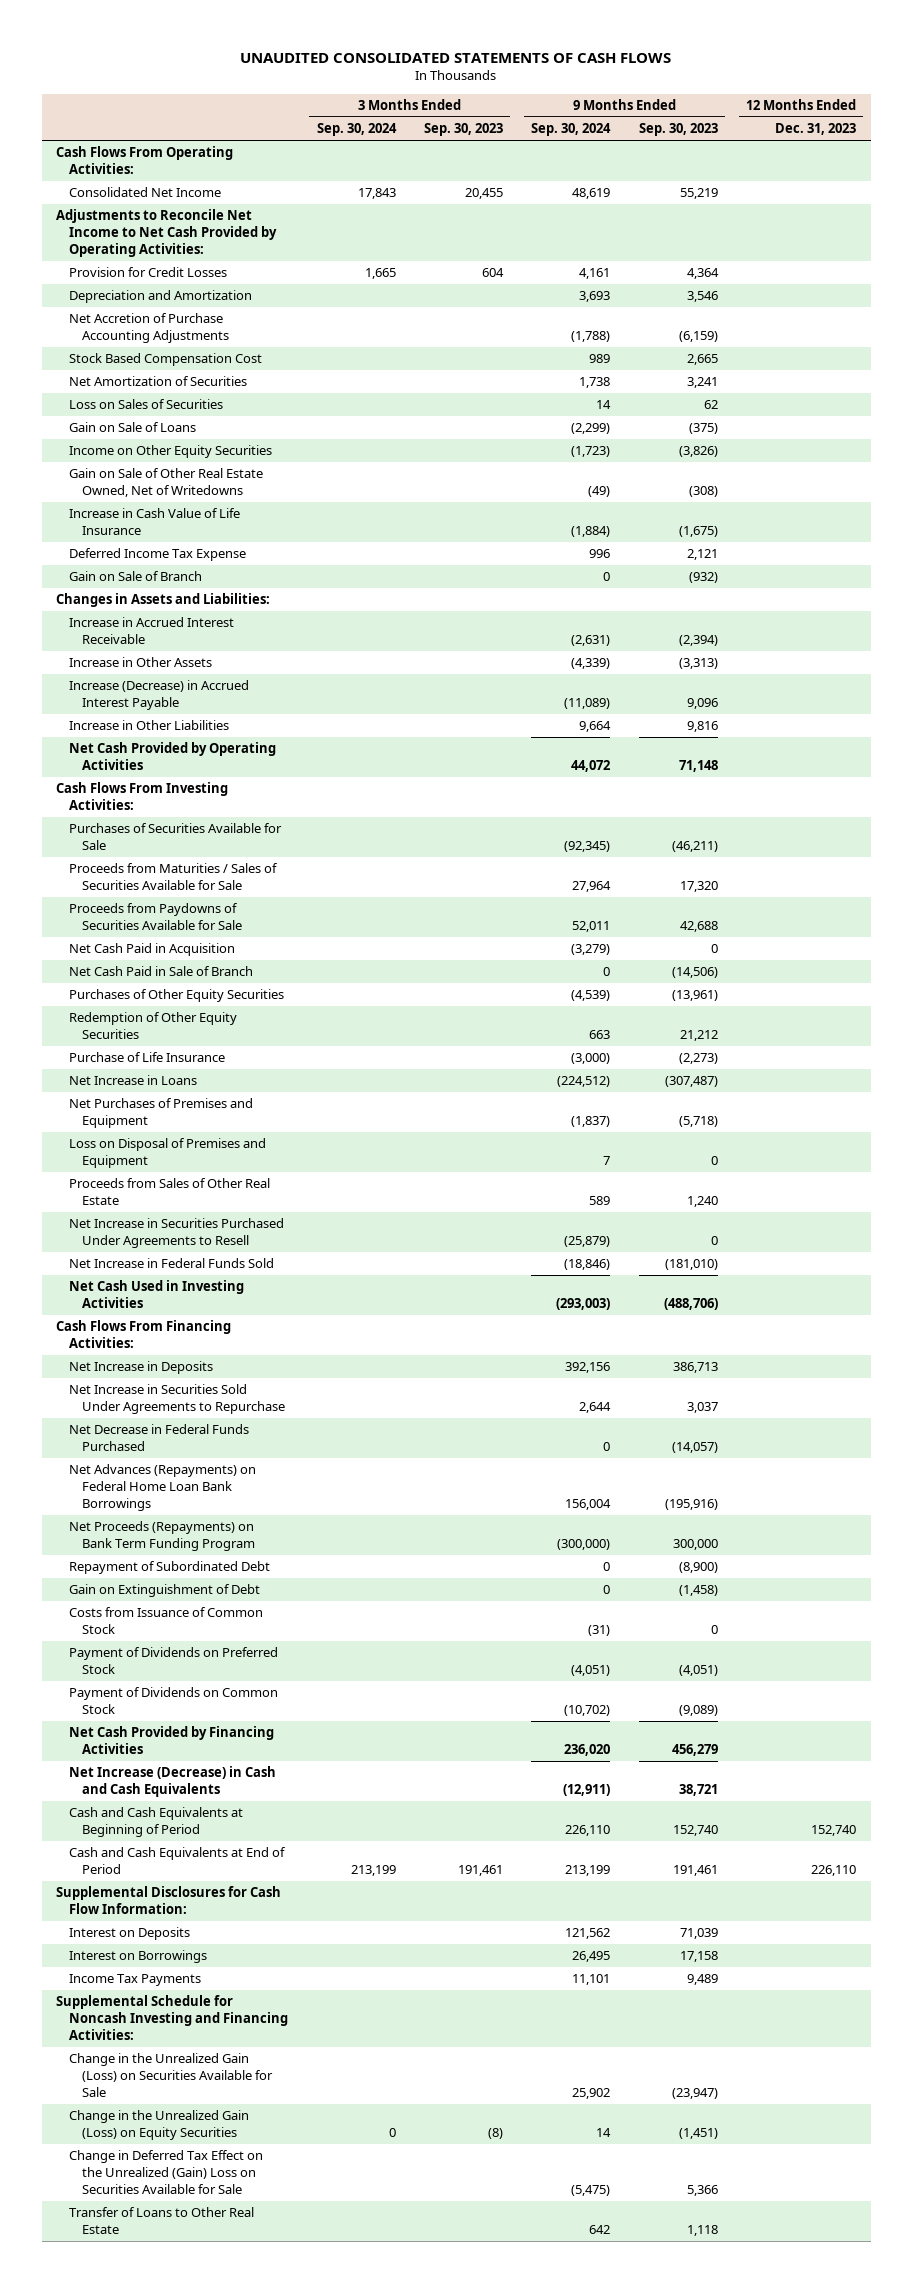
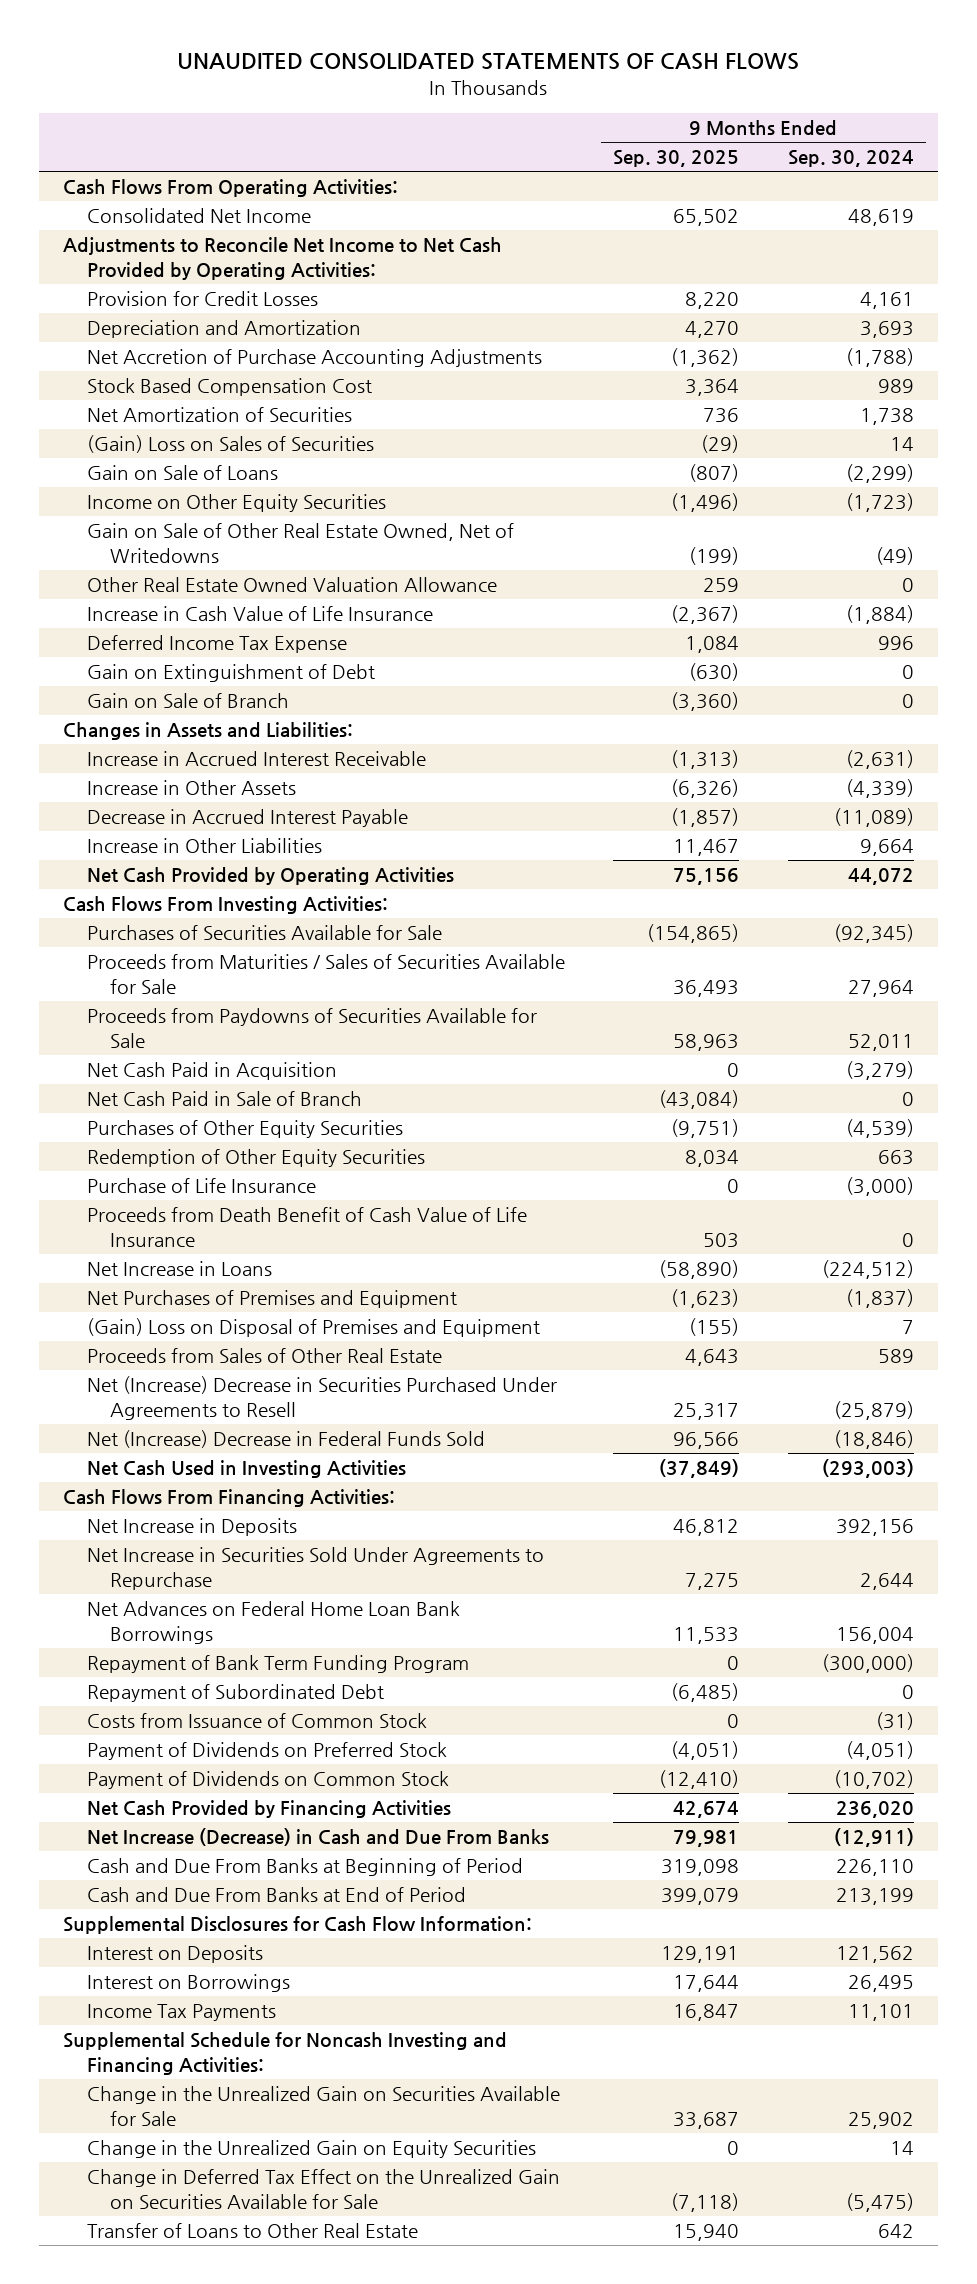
- | 3 Months Ended Sep. 30, 2024 | 3 Months Ended Sep. 30, 2023 | 9 Months Ended Sep. 30, 2024 | 9 Months Ended Sep. 30, 2023 | 12 Months Ended Dec. 31, 2023
+ | 9 Months Ended Sep. 30, 2025 | 9 Months Ended Sep. 30, 2024
- Loss on Sales of Securities | | | 14 | 62 |
+ (Gain) Loss on Sales of Securities | (29) | 14
+ Other Real Estate Owned Valuation Allowance | 259 | 0
moved up: Gain on Extinguishment of Debt | (630) | 0
- Increase (Decrease) in Accrued Interest Payable | | | (11,089) | 9,096 |
+ Decrease in Accrued Interest Payable | (1,857) | (11,089)
+ Proceeds from Death Benefit of Cash Value of Life Insurance | 503 | 0
- Loss on Disposal of Premises and Equipment | | | 7 | 0 |
+ (Gain) Loss on Disposal of Premises and Equipment | (155) | 7
- Net Increase in Securities Purchased Under Agreements to Resell | | | (25,879) | 0 |
- Net Increase in Federal Funds Sold | | | (18,846) | (181,010) |
+ Net (Increase) Decrease in Securities Purchased Under Agreements to Resell | 25,317 | (25,879)
+ Net (Increase) Decrease in Federal Funds Sold | 96,566 | (18,846)
- Net Decrease in Federal Funds Purchased | | | 0 | (14,057) |
- Net Advances (Repayments) on Federal Home Loan Bank Borrowings | | | 156,004 | (195,916) |
- Net Proceeds (Repayments) on Bank Term Funding Program | | | (300,000) | 300,000 |
+ Net Advances on Federal Home Loan Bank Borrowings | 11,533 | 156,004
+ Repayment of Bank Term Funding Program | 0 | (300,000)
- Net Increase (Decrease) in Cash and Cash Equivalents | | | (12,911) | 38,721 |
- Cash and Cash Equivalents at Beginning of Period | | | 226,110 | 152,740 | 152,740
- Cash and Cash Equivalents at End of Period | 213,199 | 191,461 | 213,199 | 191,461 | 226,110
+ Net Increase (Decrease) in Cash and Due From Banks | 79,981 | (12,911)
+ Cash and Due From Banks at Beginning of Period | 319,098 | 226,110
+ Cash and Due From Banks at End of Period | 399,079 | 213,199
- Change in the Unrealized Gain (Loss) on Securities Available for Sale | | | 25,902 | (23,947) |
- Change in the Unrealized Gain (Loss) on Equity Securities | 0 | (8) | 14 | (1,451) |
- Change in Deferred Tax Effect on the Unrealized (Gain) Loss on Securities Available for Sale | | | (5,475) | 5,366 |
+ Change in the Unrealized Gain on Securities Available for Sale | 33,687 | 25,902
+ Change in the Unrealized Gain on Equity Securities | 0 | 14
+ Change in Deferred Tax Effect on the Unrealized Gain on Securities Available for Sale | (7,118) | (5,475)

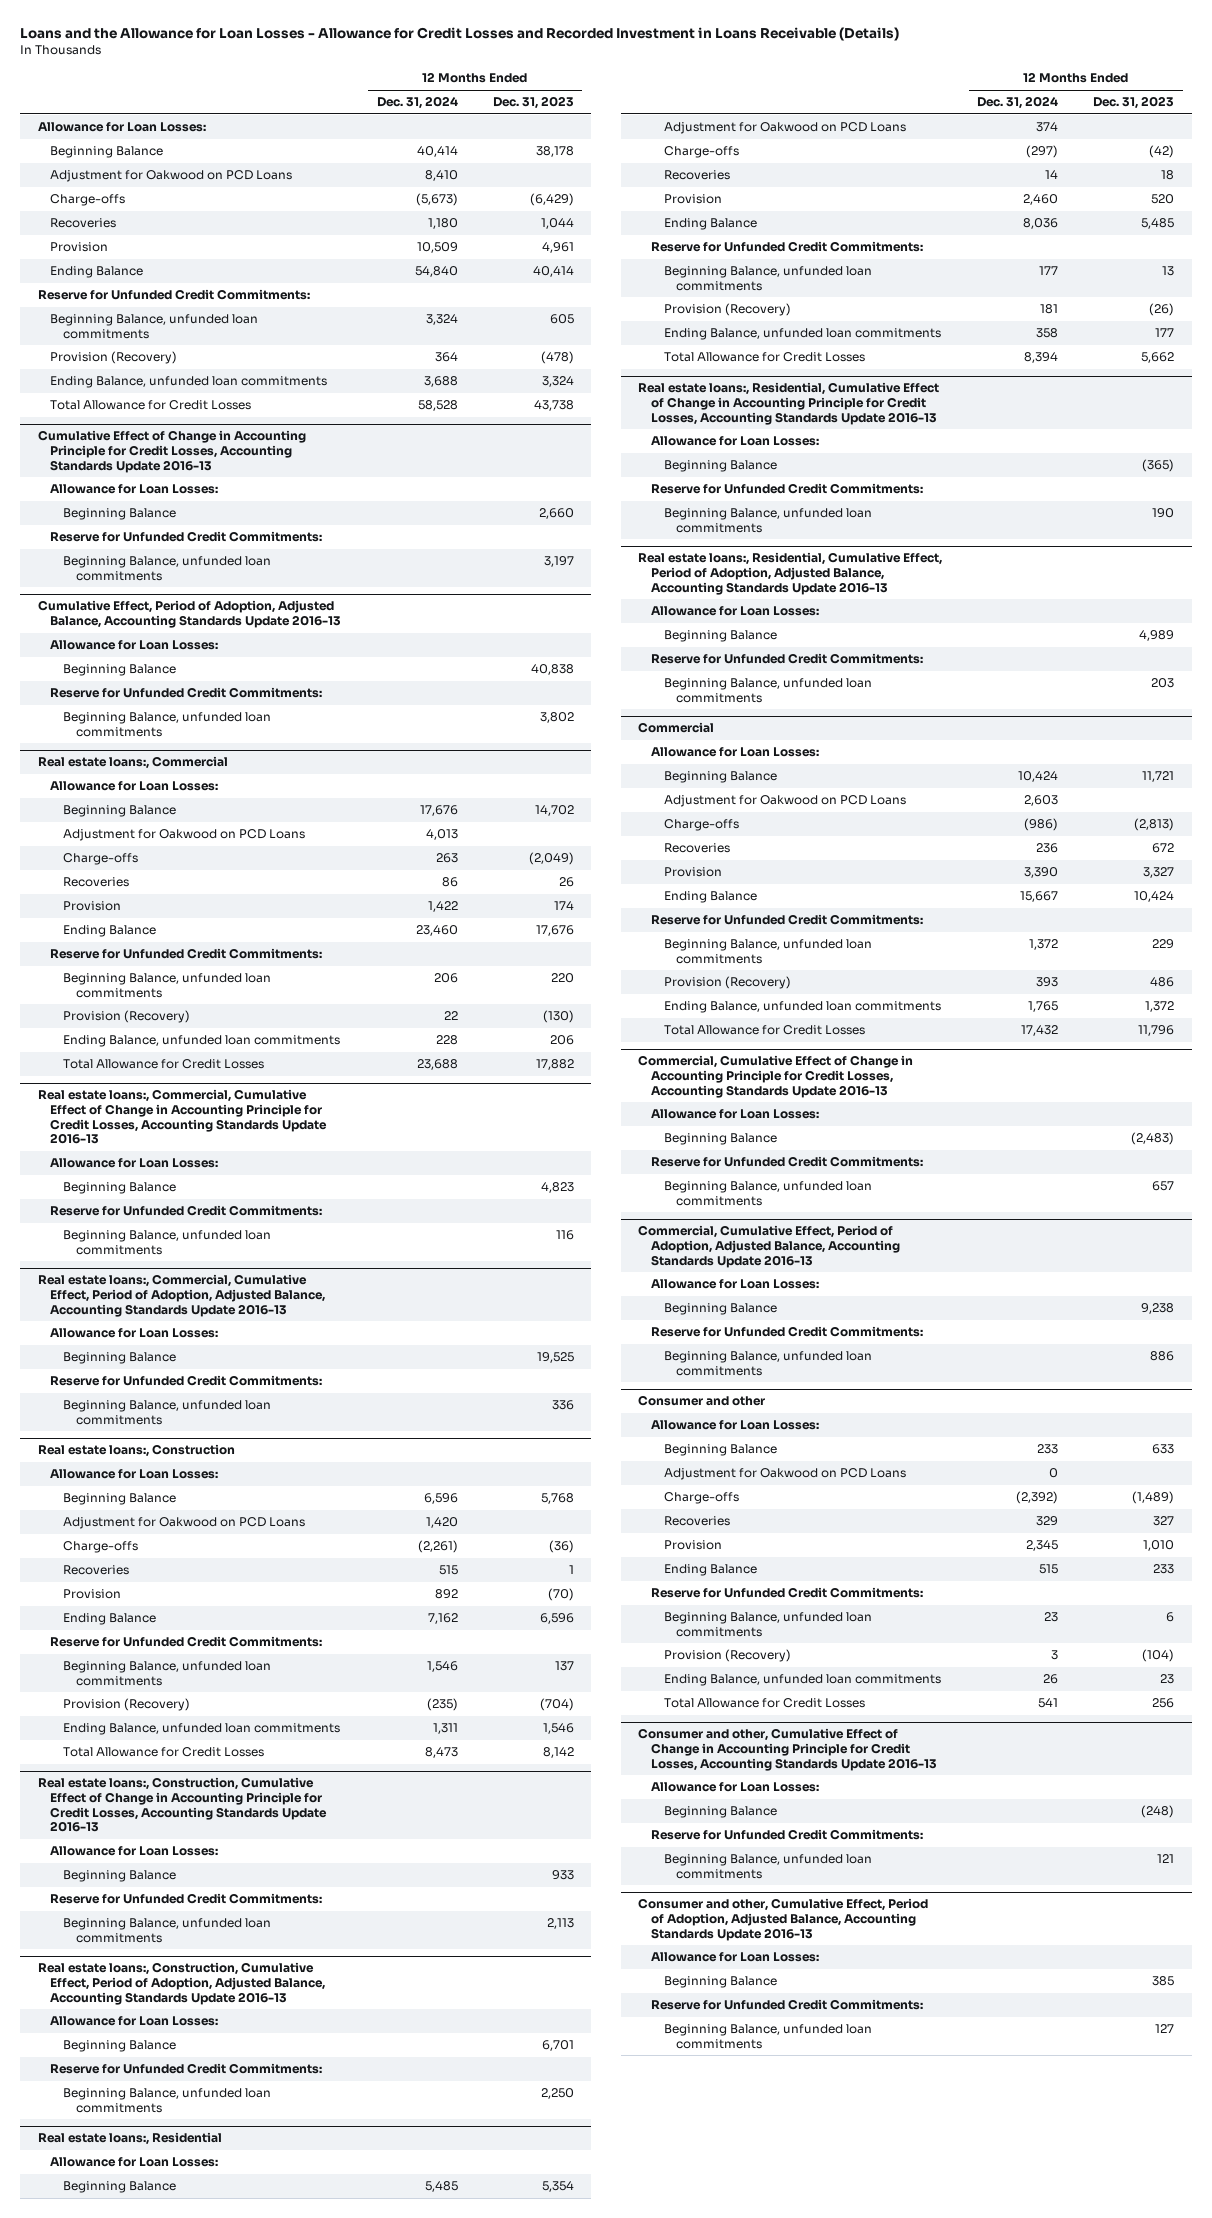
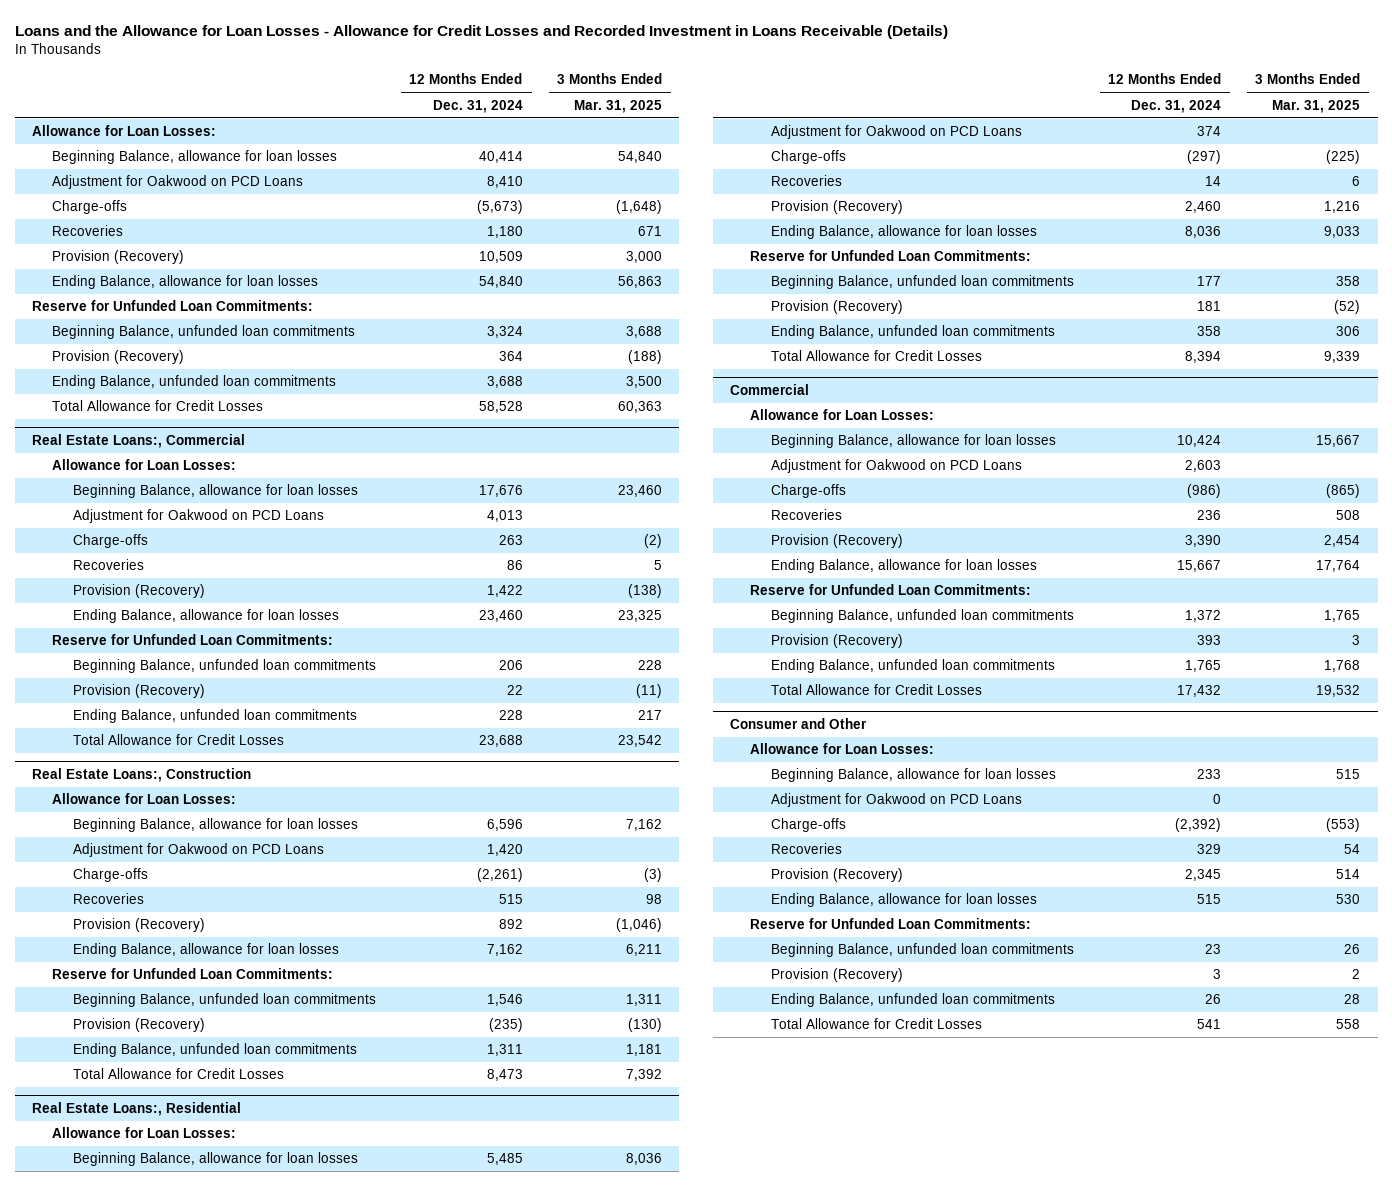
- | 12 Months Ended Dec. 31, 2024 | 12 Months Ended Dec. 31, 2023
+ | 12 Months Ended Dec. 31, 2024 | 3 Months Ended Mar. 31, 2025
- Beginning Balance | 40,414 | 38,178
+ Beginning Balance, allowance for loan losses | 40,414 | 54,840
- Provision | 10,509 | 4,961
- Ending Balance | 54,840 | 40,414
- Reserve for Unfunded Credit Commitments:
+ Provision (Recovery) | 10,509 | 3,000
+ Ending Balance, allowance for loan losses | 54,840 | 56,863
+ Reserve for Unfunded Loan Commitments:
- Cumulative Effect of Change in Accounting Principle for Credit Losses, Accounting Standards Update 2016-13
- Allowance for Loan Losses:
- Beginning Balance | | 2,660
- Reserve for Unfunded Credit Commitments:
- Beginning Balance, unfunded loan commitments | | 3,197
- Cumulative Effect, Period of Adoption, Adjusted Balance, Accounting Standards Update 2016-13
- Allowance for Loan Losses:
- Beginning Balance | | 40,838
- Reserve for Unfunded Credit Commitments:
- Beginning Balance, unfunded loan commitments | | 3,802
- Real estate loans:, Commercial
+ Real Estate Loans:, Commercial
- Beginning Balance | 17,676 | 14,702
+ Beginning Balance, allowance for loan losses | 17,676 | 23,460
- Provision | 1,422 | 174
- Ending Balance | 23,460 | 17,676
- Reserve for Unfunded Credit Commitments:
+ Provision (Recovery) | 1,422 | (138)
+ Ending Balance, allowance for loan losses | 23,460 | 23,325
+ Reserve for Unfunded Loan Commitments:
- Real estate loans:, Commercial, Cumulative Effect of Change in Accounting Principle for Credit Losses, Accounting Standards Update 2016-13
- Allowance for Loan Losses:
- Beginning Balance | | 4,823
- Reserve for Unfunded Credit Commitments:
- Beginning Balance, unfunded loan commitments | | 116
- Real estate loans:, Commercial, Cumulative Effect, Period of Adoption, Adjusted Balance, Accounting Standards Update 2016-13
- Allowance for Loan Losses:
- Beginning Balance | | 19,525
- Reserve for Unfunded Credit Commitments:
- Beginning Balance, unfunded loan commitments | | 336
- Real estate loans:, Construction
+ Real Estate Loans:, Construction
- Beginning Balance | 6,596 | 5,768
+ Beginning Balance, allowance for loan losses | 6,596 | 7,162
- Provision | 892 | (70)
- Ending Balance | 7,162 | 6,596
- Reserve for Unfunded Credit Commitments:
+ Provision (Recovery) | 892 | (1,046)
+ Ending Balance, allowance for loan losses | 7,162 | 6,211
+ Reserve for Unfunded Loan Commitments:
- Real estate loans:, Construction, Cumulative Effect of Change in Accounting Principle for Credit Losses, Accounting Standards Update 2016-13
- Allowance for Loan Losses:
- Beginning Balance | | 933
- Reserve for Unfunded Credit Commitments:
- Beginning Balance, unfunded loan commitments | | 2,113
- Real estate loans:, Construction, Cumulative Effect, Period of Adoption, Adjusted Balance, Accounting Standards Update 2016-13
- Allowance for Loan Losses:
- Beginning Balance | | 6,701
- Reserve for Unfunded Credit Commitments:
- Beginning Balance, unfunded loan commitments | | 2,250
- Real estate loans:, Residential
+ Real Estate Loans:, Residential
- Beginning Balance | 5,485 | 5,354
+ Beginning Balance, allowance for loan losses | 5,485 | 8,036
- Provision | 2,460 | 520
- Ending Balance | 8,036 | 5,485
- Reserve for Unfunded Credit Commitments:
+ Provision (Recovery) | 2,460 | 1,216
+ Ending Balance, allowance for loan losses | 8,036 | 9,033
+ Reserve for Unfunded Loan Commitments:
- Real estate loans:, Residential, Cumulative Effect of Change in Accounting Principle for Credit Losses, Accounting Standards Update 2016-13
- Allowance for Loan Losses:
- Beginning Balance | | (365)
- Reserve for Unfunded Credit Commitments:
- Beginning Balance, unfunded loan commitments | | 190
- Real estate loans:, Residential, Cumulative Effect, Period of Adoption, Adjusted Balance, Accounting Standards Update 2016-13
- Allowance for Loan Losses:
- Beginning Balance | | 4,989
- Reserve for Unfunded Credit Commitments:
- Beginning Balance, unfunded loan commitments | | 203
@ Commercial
- Beginning Balance | 10,424 | 11,721
+ Beginning Balance, allowance for loan losses | 10,424 | 15,667
- Provision | 3,390 | 3,327
- Ending Balance | 15,667 | 10,424
- Reserve for Unfunded Credit Commitments:
+ Provision (Recovery) | 3,390 | 2,454
+ Ending Balance, allowance for loan losses | 15,667 | 17,764
+ Reserve for Unfunded Loan Commitments:
- Commercial, Cumulative Effect of Change in Accounting Principle for Credit Losses, Accounting Standards Update 2016-13
- Allowance for Loan Losses:
- Beginning Balance | | (2,483)
- Reserve for Unfunded Credit Commitments:
- Beginning Balance, unfunded loan commitments | | 657
- Commercial, Cumulative Effect, Period of Adoption, Adjusted Balance, Accounting Standards Update 2016-13
- Allowance for Loan Losses:
- Beginning Balance | | 9,238
- Reserve for Unfunded Credit Commitments:
- Beginning Balance, unfunded loan commitments | | 886
- Consumer and other
+ Consumer and Other
- Beginning Balance | 233 | 633
+ Beginning Balance, allowance for loan losses | 233 | 515
- Provision | 2,345 | 1,010
- Ending Balance | 515 | 233
- Reserve for Unfunded Credit Commitments:
+ Provision (Recovery) | 2,345 | 514
+ Ending Balance, allowance for loan losses | 515 | 530
+ Reserve for Unfunded Loan Commitments:
- Consumer and other, Cumulative Effect of Change in Accounting Principle for Credit Losses, Accounting Standards Update 2016-13
- Allowance for Loan Losses:
- Beginning Balance | | (248)
- Reserve for Unfunded Credit Commitments:
- Beginning Balance, unfunded loan commitments | | 121
- Consumer and other, Cumulative Effect, Period of Adoption, Adjusted Balance, Accounting Standards Update 2016-13
- Allowance for Loan Losses:
- Beginning Balance | | 385
- Reserve for Unfunded Credit Commitments:
- Beginning Balance, unfunded loan commitments | | 127

